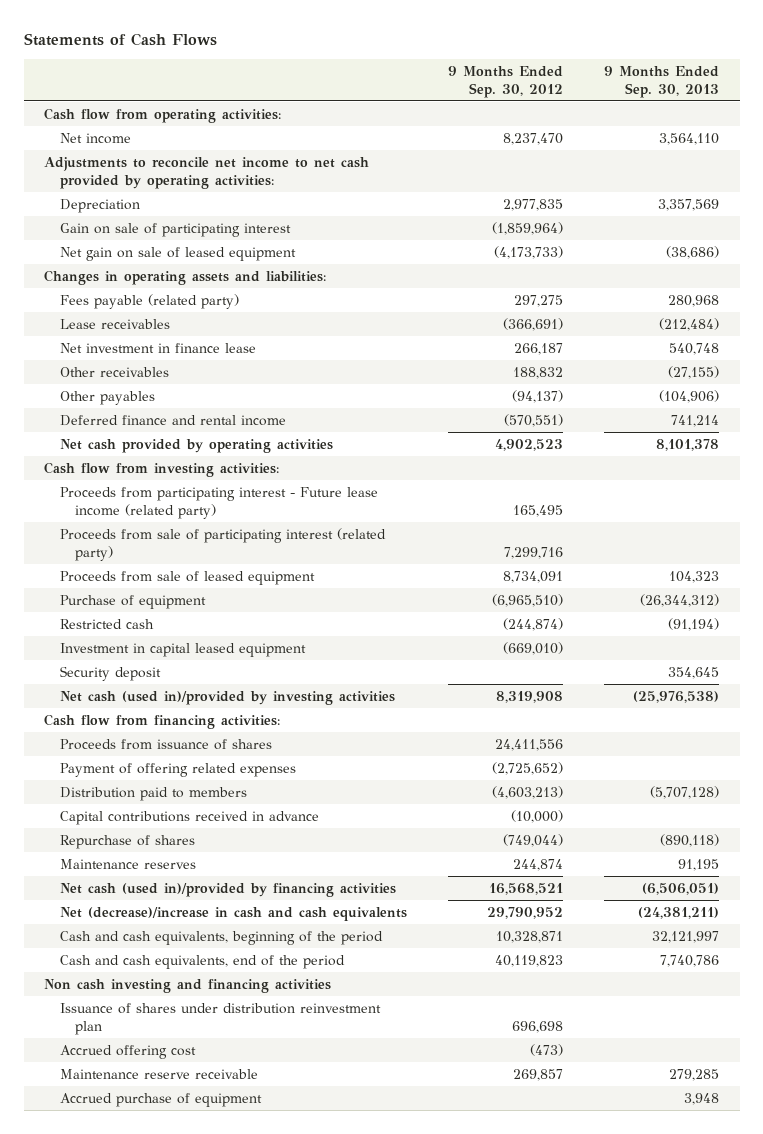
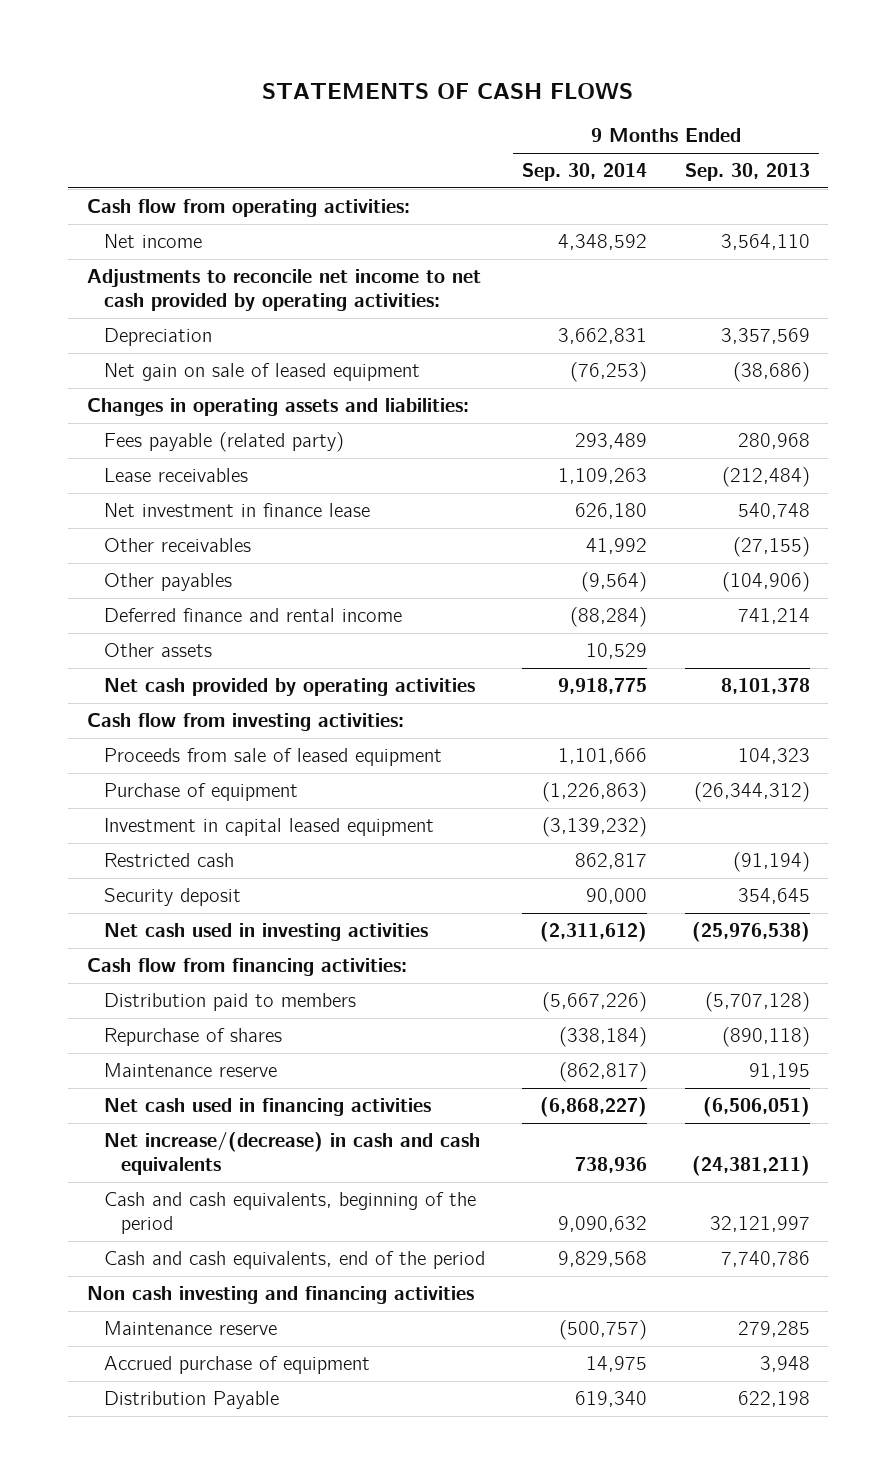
- Statements of Cash Flows
+ STATEMENTS OF CASH FLOWS
- | 9 Months Ended Sep. 30, 2012 | 9 Months Ended Sep. 30, 2013
+ | 9 Months Ended Sep. 30, 2014 | 9 Months Ended Sep. 30, 2013
- Gain on sale of participating interest | (1,859,964) |
+ Other assets | 10,529 |
- Proceeds from participating interest - Future lease income (related party) | 165,495 |
- Proceeds from sale of participating interest (related party) | 7,299,716 |
moved down: Restricted cash | 862,817 | (91,194)
- Net cash (used in)/provided by investing activities | 8,319,908 | (25,976,538)
+ Net cash used in investing activities | (2,311,612) | (25,976,538)
- Proceeds from issuance of shares | 24,411,556 |
- Payment of offering related expenses | (2,725,652) |
- Capital contributions received in advance | (10,000) |
- Maintenance reserves | 244,874 | 91,195
- Net cash (used in)/provided by financing activities | 16,568,521 | (6,506,051)
- Net (decrease)/increase in cash and cash equivalents | 29,790,952 | (24,381,211)
+ Maintenance reserve | (862,817) | 91,195
+ Net cash used in financing activities | (6,868,227) | (6,506,051)
+ Net increase/(decrease) in cash and cash equivalents | 738,936 | (24,381,211)
- Issuance of shares under distribution reinvestment plan | 696,698 |
- Accrued offering cost | (473) |
- Maintenance reserve receivable | 269,857 | 279,285
+ Maintenance reserve | (500,757) | 279,285
+ Distribution Payable | 619,340 | 622,198

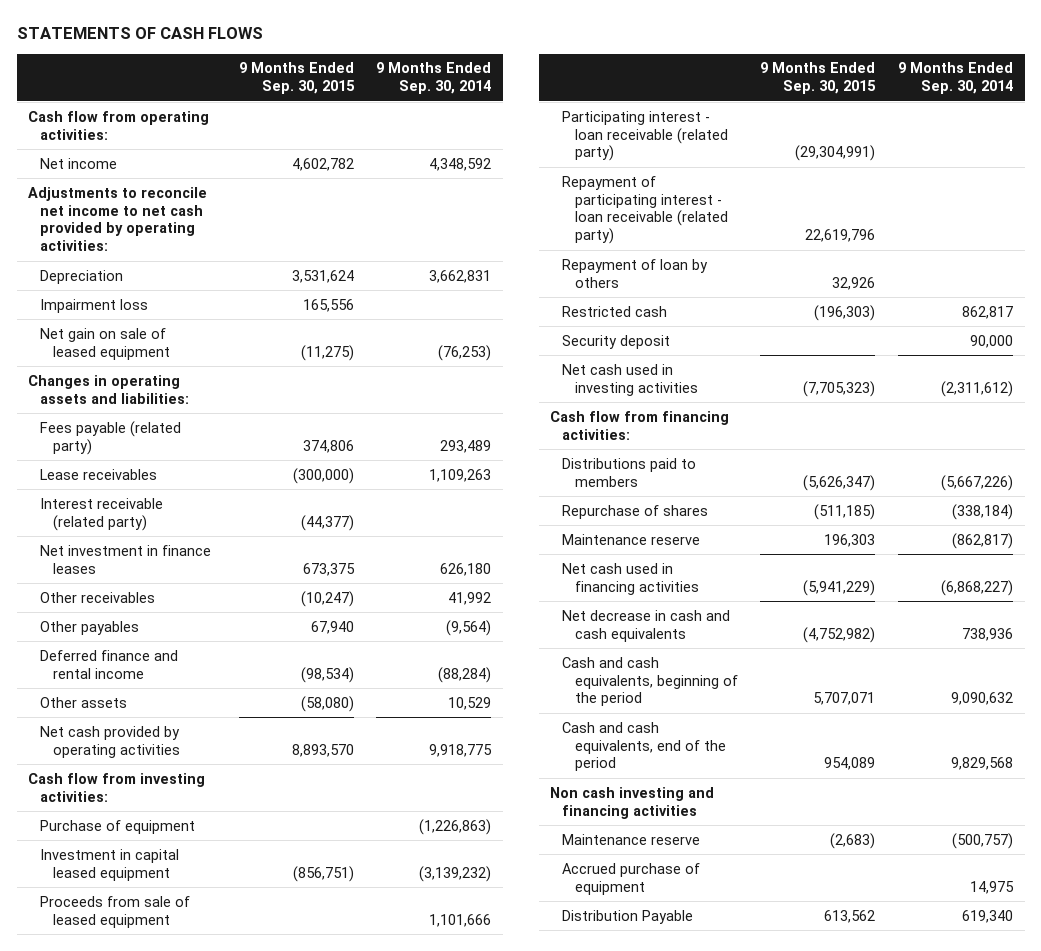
- | 9 Months Ended Sep. 30, 2014 | 9 Months Ended Sep. 30, 2013
+ | 9 Months Ended Sep. 30, 2015 | 9 Months Ended Sep. 30, 2014
+ Impairment loss | 165,556 |
- Net investment in finance lease | 626,180 | 540,748
+ Interest receivable (related party) | (44,377) |
+ Net investment in finance leases | 673,375 | 626,180
moved down: Proceeds from sale of leased equipment | | 1,101,666
+ Participating interest - loan receivable (related party) | (29,304,991) |
+ Repayment of participating interest - loan receivable (related party) | 22,619,796 |
+ Repayment of loan by others | 32,926 |
- Distribution paid to members | (5,667,226) | (5,707,128)
+ Distributions paid to members | (5,626,347) | (5,667,226)
- Net increase/(decrease) in cash and cash equivalents | 738,936 | (24,381,211)
+ Net decrease in cash and cash equivalents | (4,752,982) | 738,936

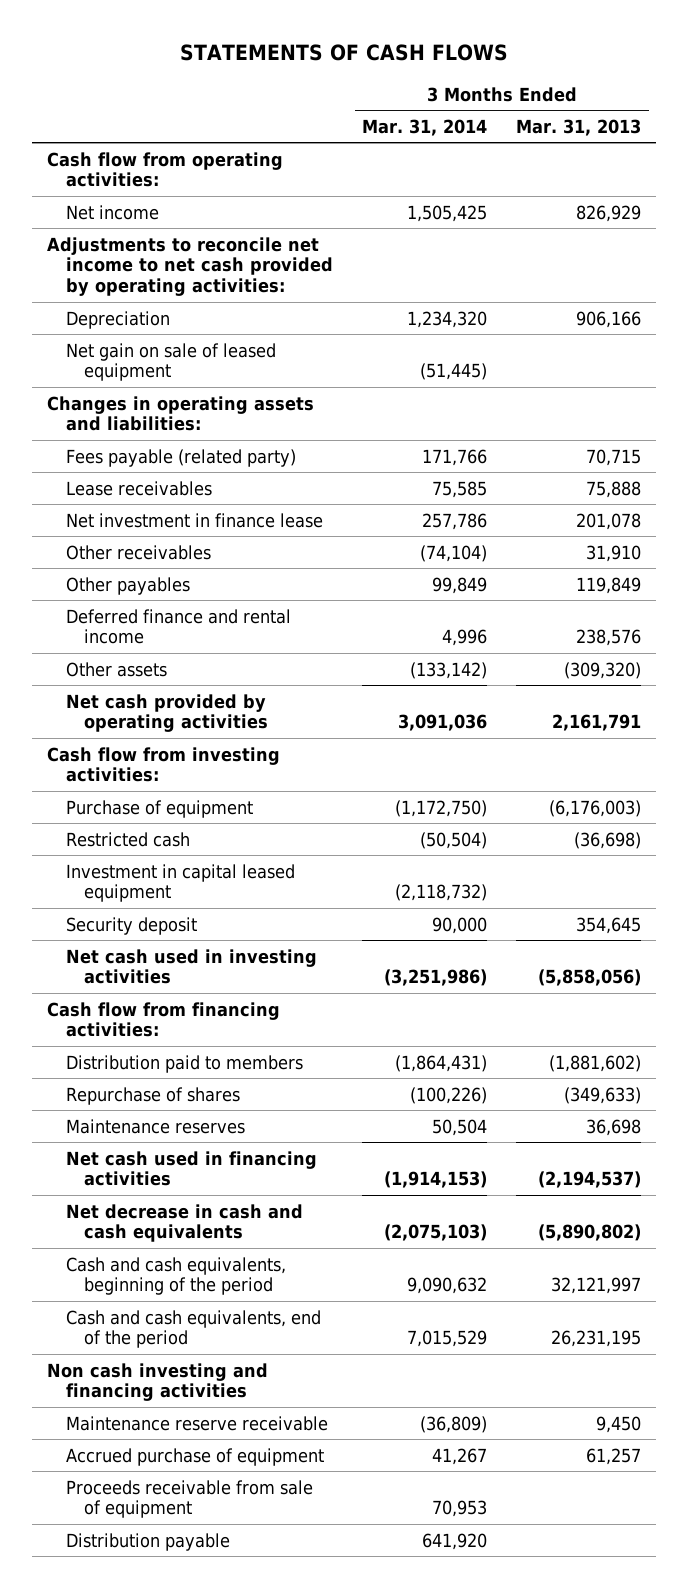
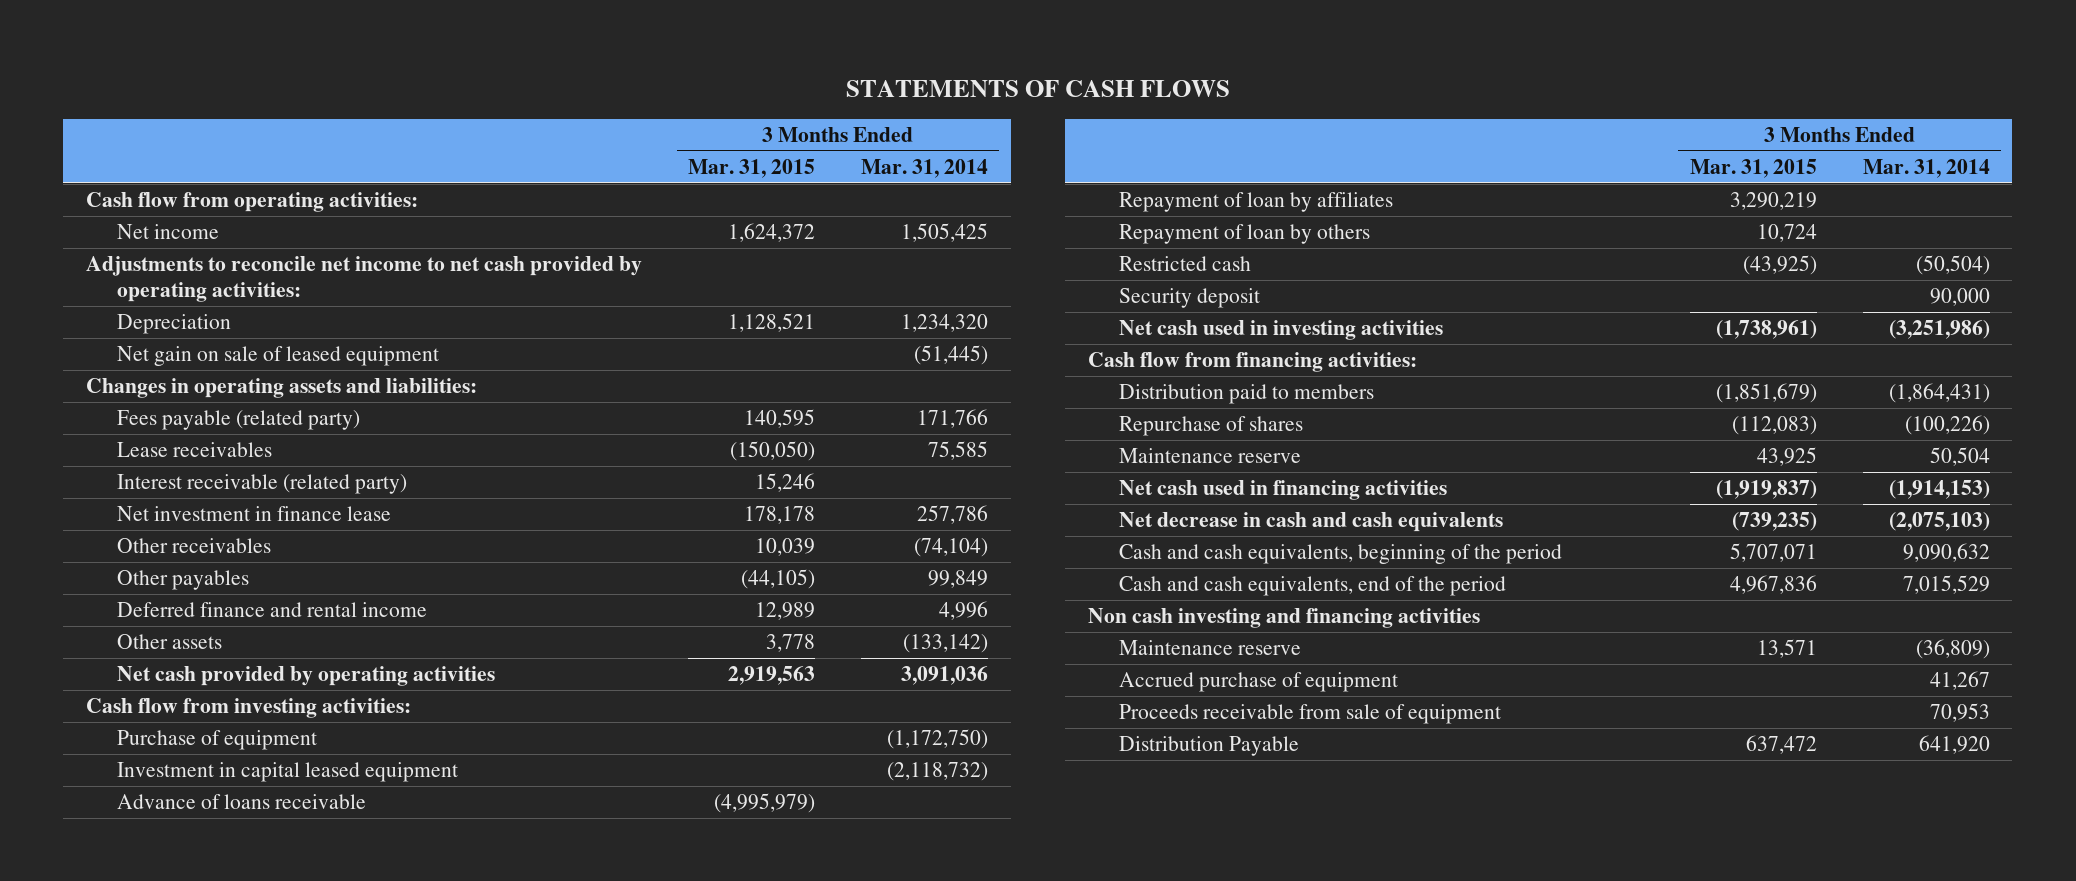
- | 3 Months Ended Mar. 31, 2014 | 3 Months Ended Mar. 31, 2013
+ | 3 Months Ended Mar. 31, 2015 | 3 Months Ended Mar. 31, 2014
+ Interest receivable (related party) | 15,246 |
+ Advance of loans receivable | (4,995,979) |
+ Repayment of loan by affiliates | 3,290,219 |
+ Repayment of loan by others | 10,724 |
moved down: Restricted cash | (43,925) | (50,504)
- Maintenance reserves | 50,504 | 36,698
+ Maintenance reserve | 43,925 | 50,504
- Maintenance reserve receivable | (36,809) | 9,450
+ Maintenance reserve | 13,571 | (36,809)
- Distribution payable | 641,920 |
+ Distribution Payable | 637,472 | 641,920

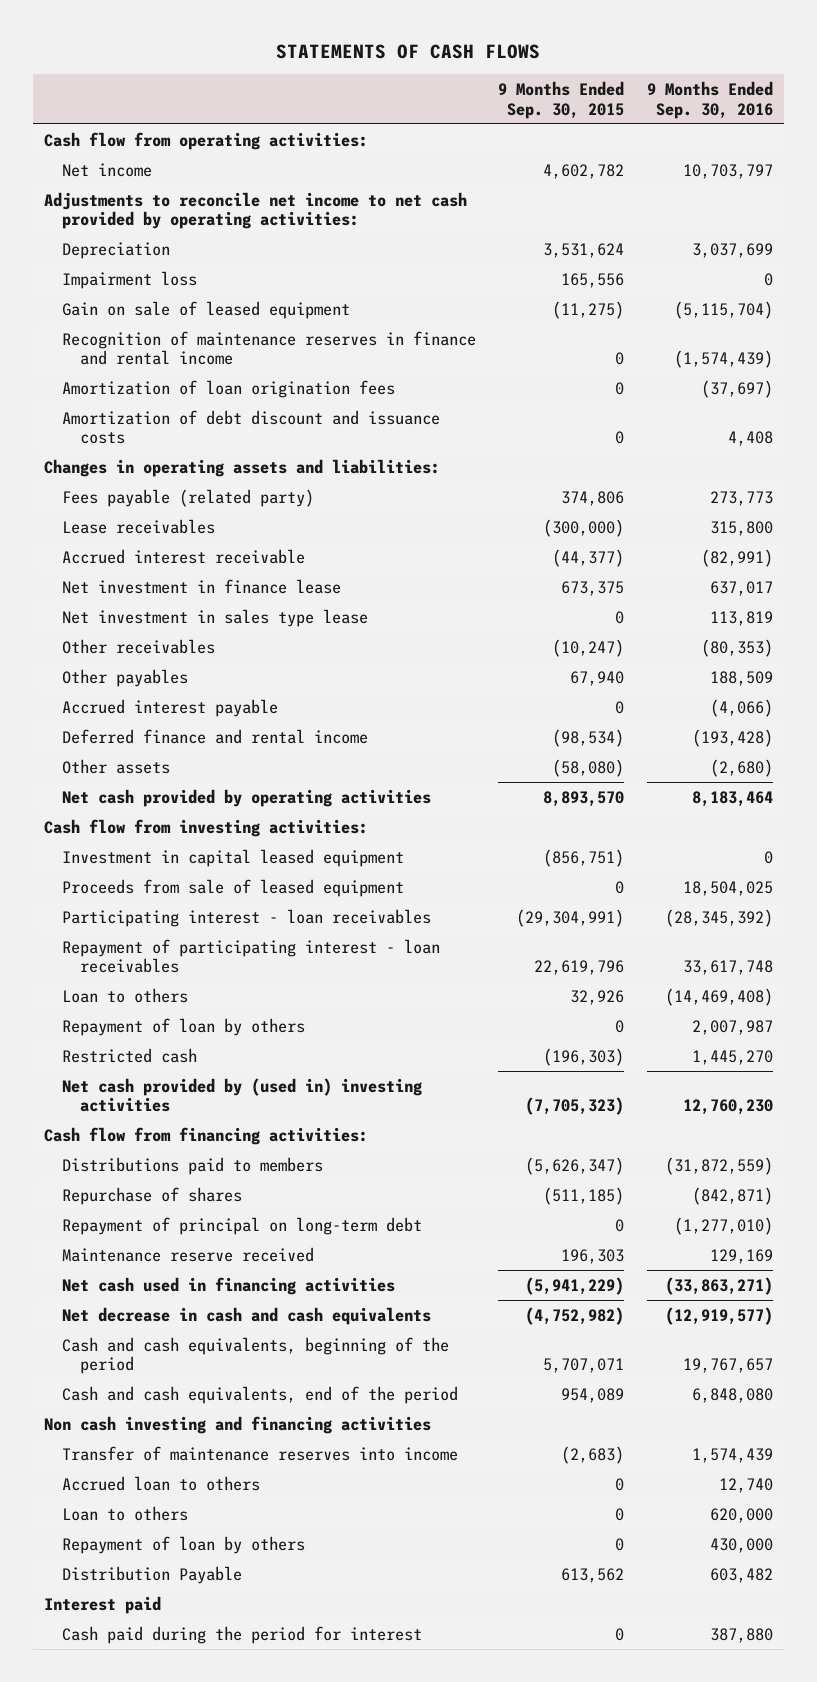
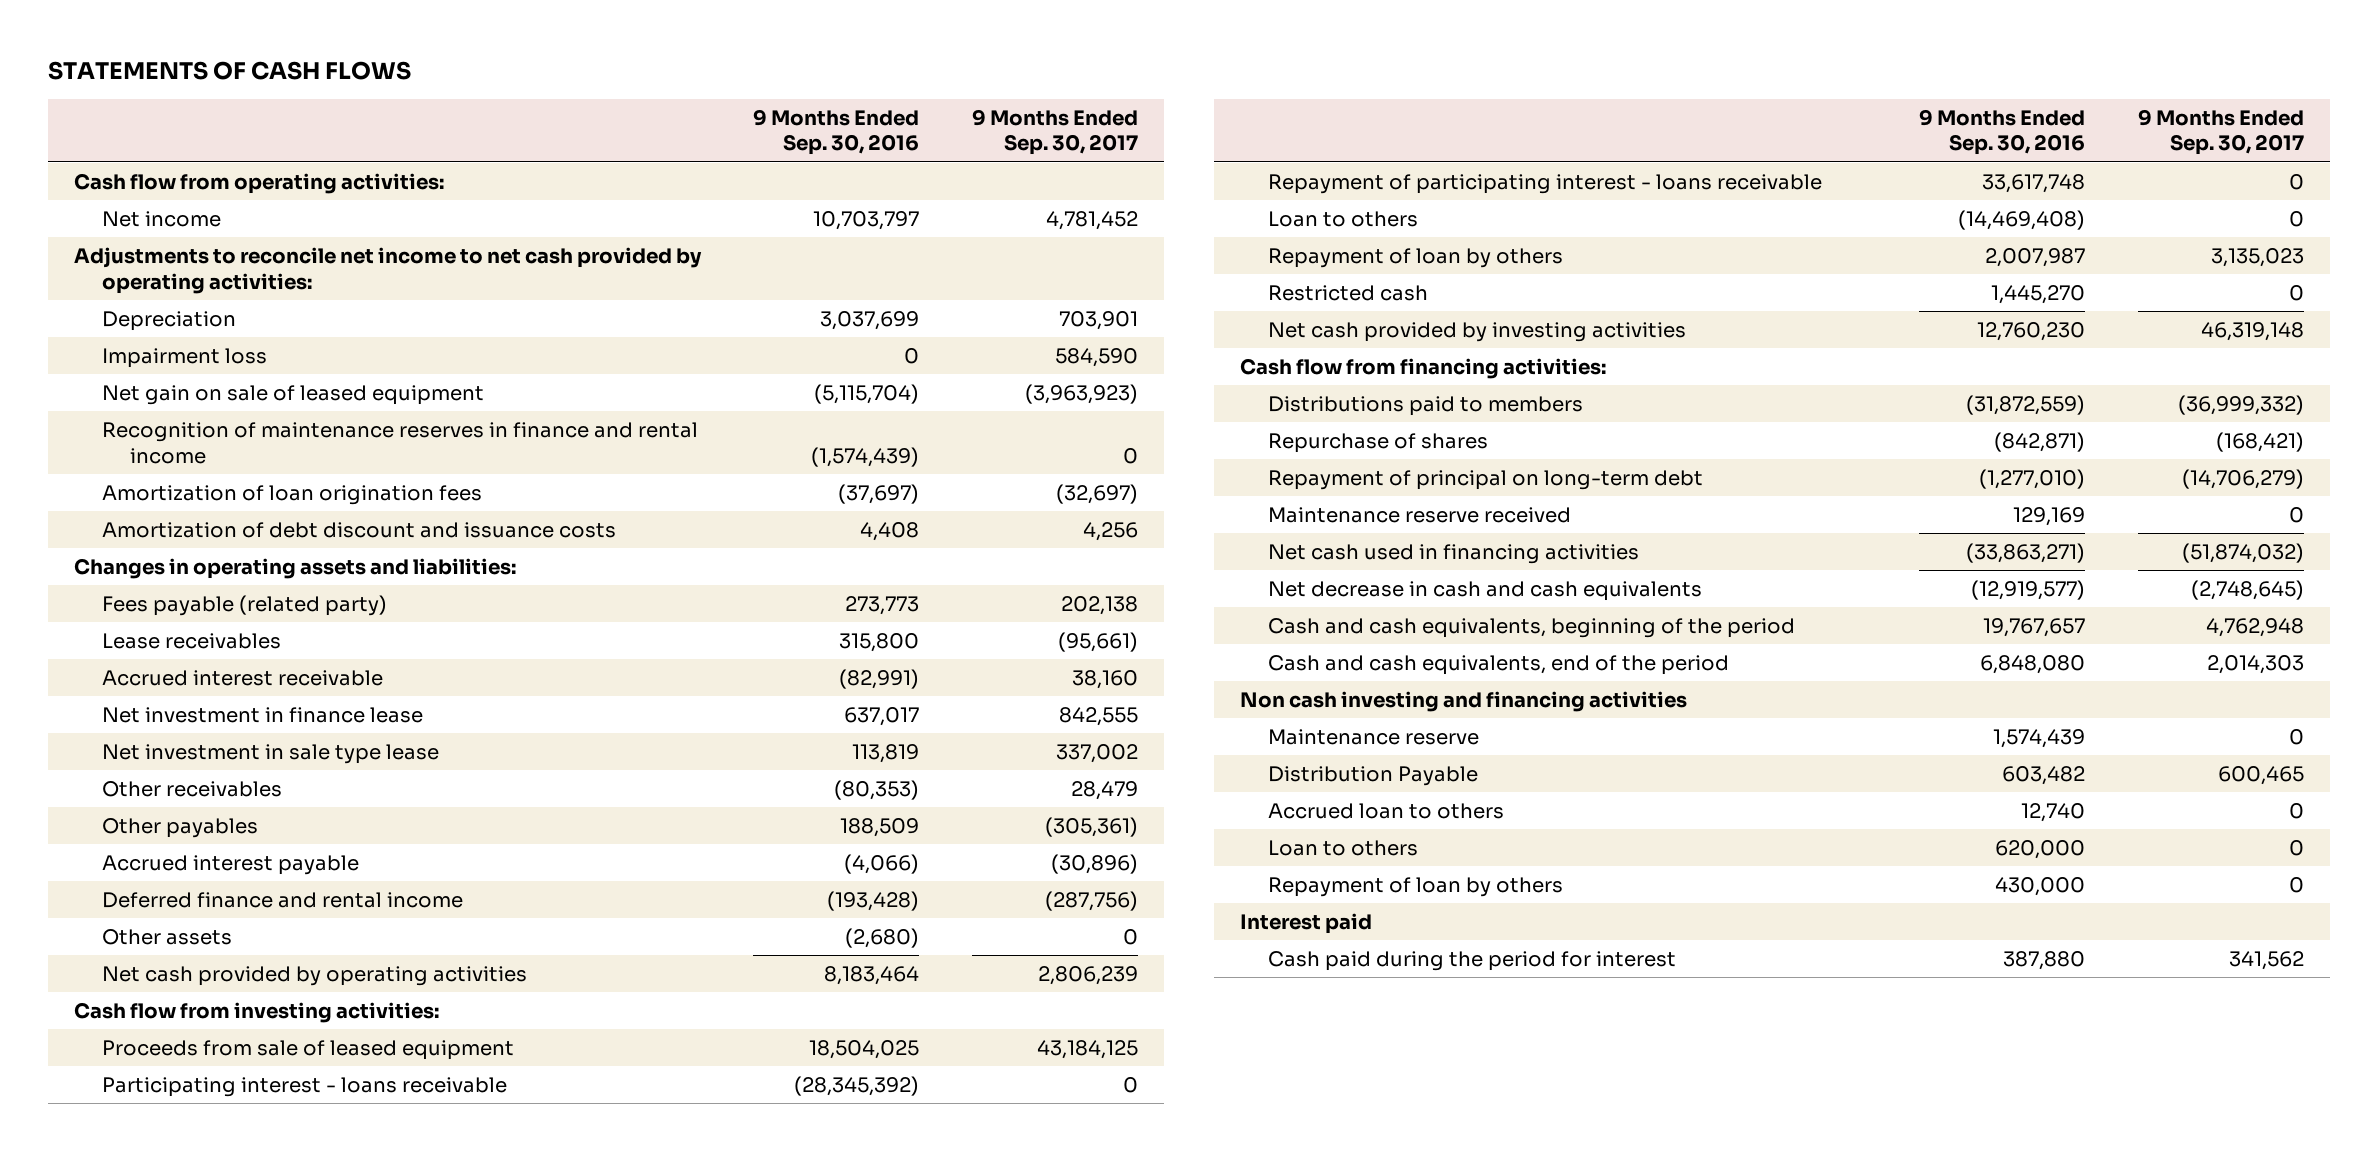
- | 9 Months Ended Sep. 30, 2015 | 9 Months Ended Sep. 30, 2016
+ | 9 Months Ended Sep. 30, 2016 | 9 Months Ended Sep. 30, 2017
- Gain on sale of leased equipment | (11,275) | (5,115,704)
+ Net gain on sale of leased equipment | (5,115,704) | (3,963,923)
- Net investment in sales type lease | 0 | 113,819
+ Net investment in sale type lease | 113,819 | 337,002
- Investment in capital leased equipment | (856,751) | 0
- Participating interest - loan receivables | (29,304,991) | (28,345,392)
- Repayment of participating interest - loan receivables | 22,619,796 | 33,617,748
+ Participating interest - loans receivable | (28,345,392) | 0
+ Repayment of participating interest - loans receivable | 33,617,748 | 0
- Net cash provided by (used in) investing activities | (7,705,323) | 12,760,230
+ Net cash provided by investing activities | 12,760,230 | 46,319,148
- Transfer of maintenance reserves into income | (2,683) | 1,574,439
+ Maintenance reserve | 1,574,439 | 0
moved up: Distribution Payable | 603,482 | 600,465

